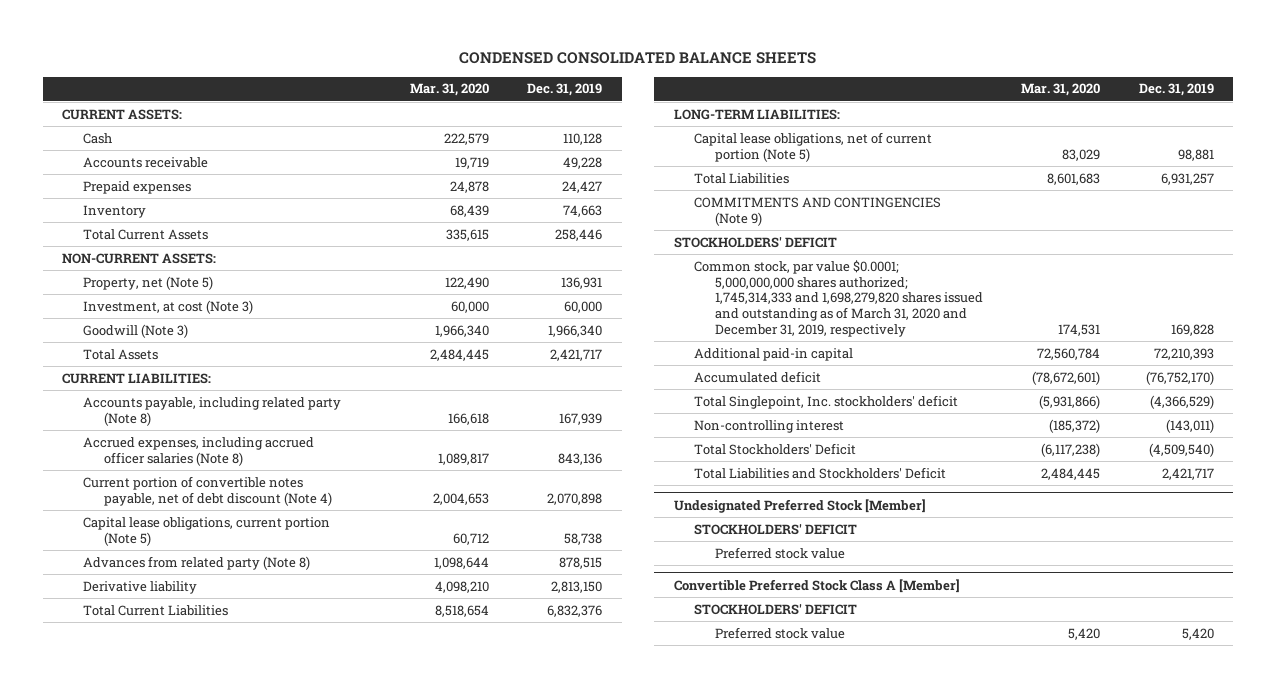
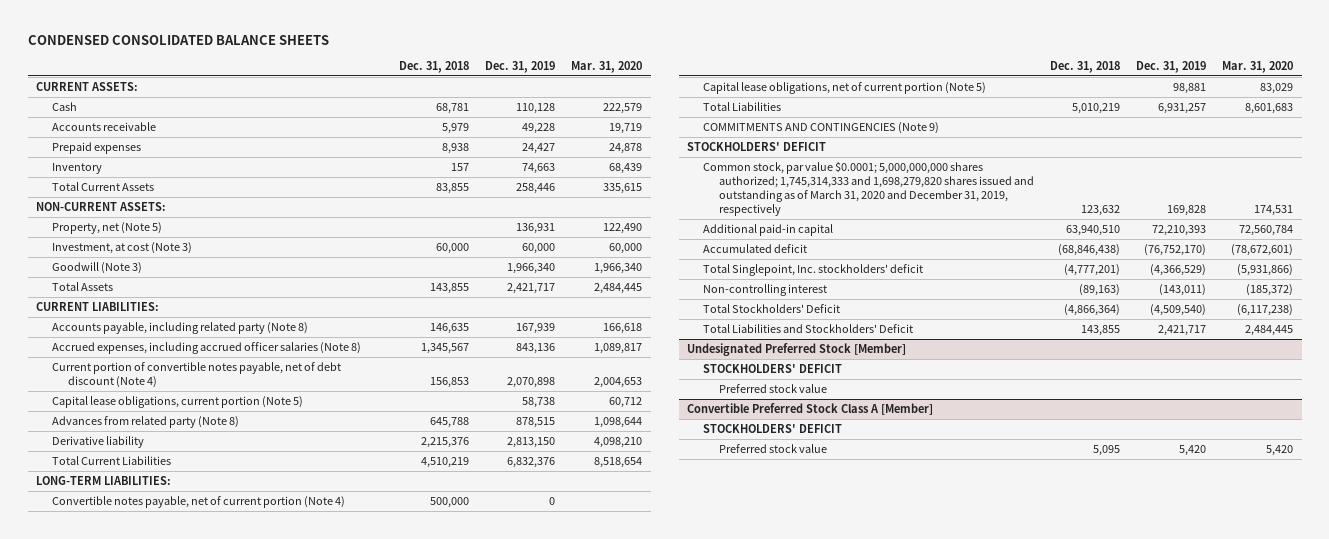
- | Mar. 31, 2020 | Dec. 31, 2019
+ | Dec. 31, 2018 | Dec. 31, 2019 | Mar. 31, 2020
+ Convertible notes payable, net of current portion (Note 4) | 500,000 | 0 |

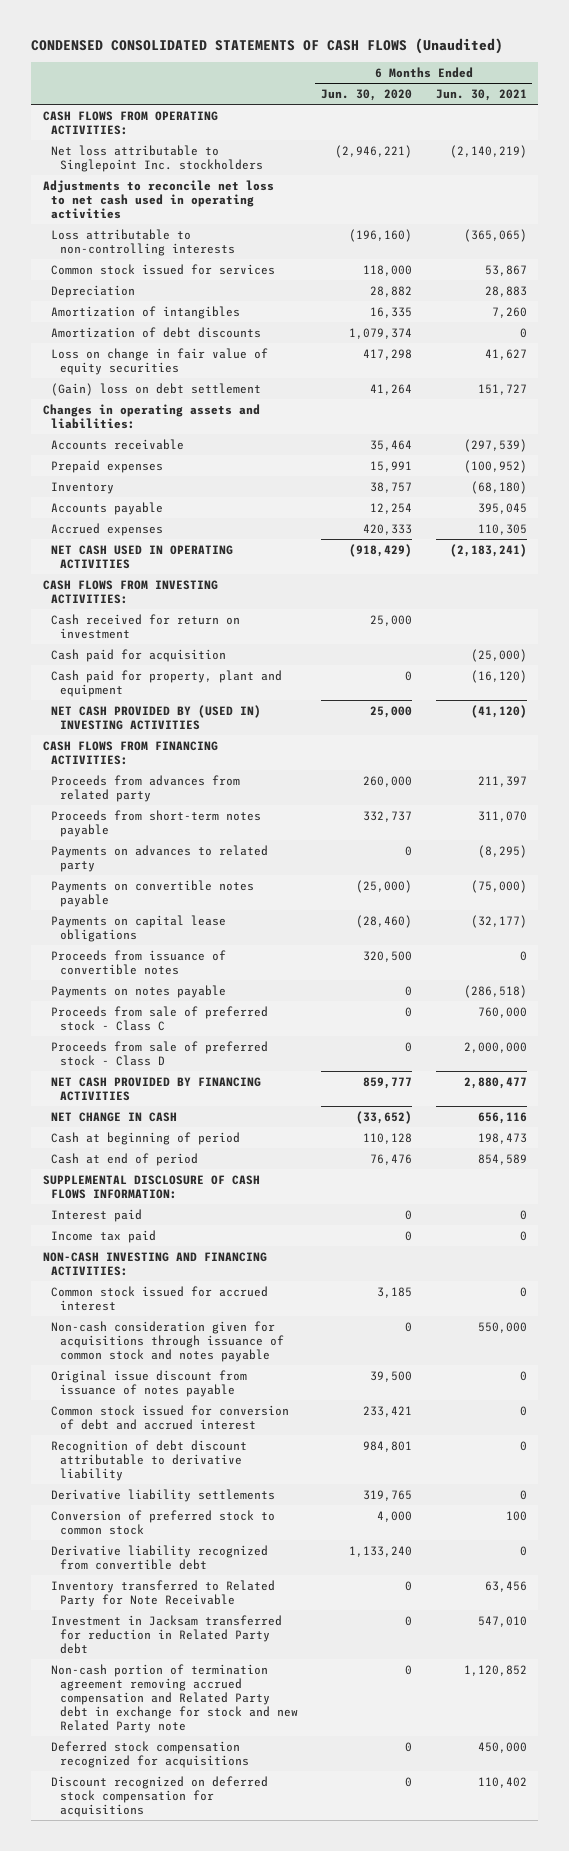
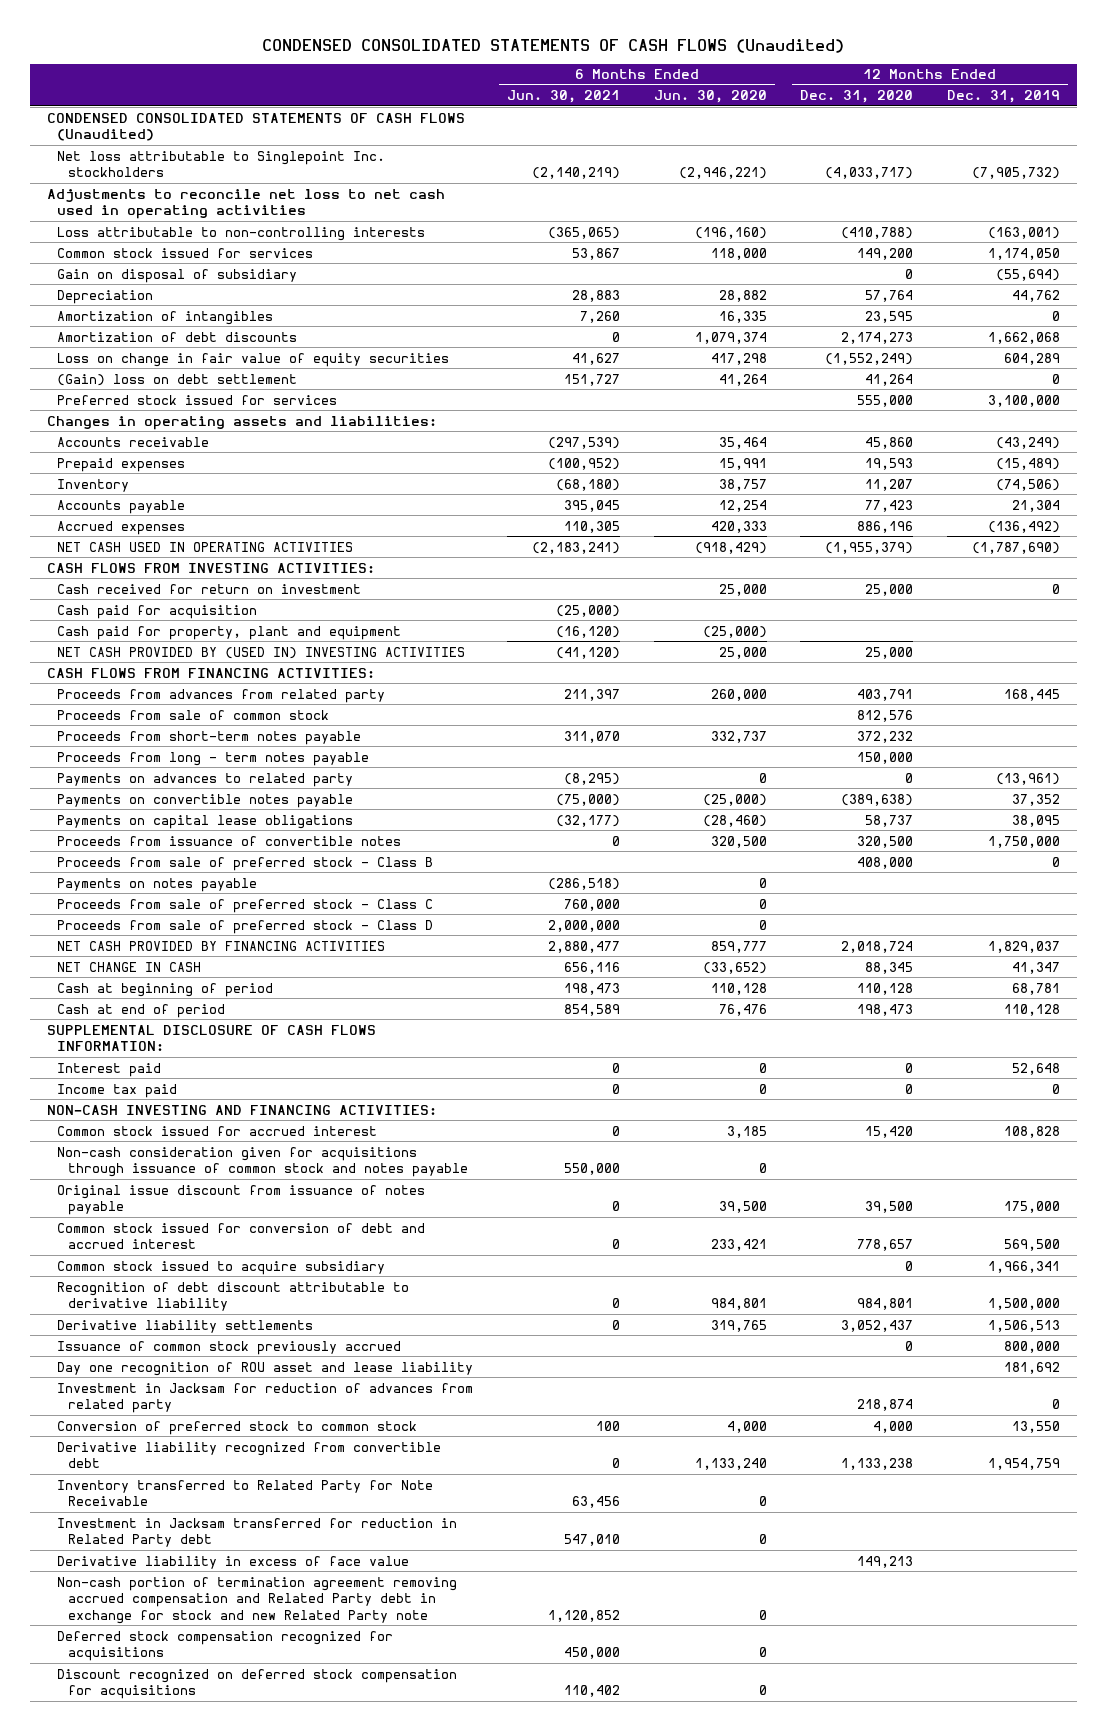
- | 6 Months Ended Jun. 30, 2020 | 6 Months Ended Jun. 30, 2021
+ | 6 Months Ended Jun. 30, 2021 | 6 Months Ended Jun. 30, 2020 | 12 Months Ended Dec. 31, 2020 | 12 Months Ended Dec. 31, 2019
- CASH FLOWS FROM OPERATING ACTIVITIES:
+ CONDENSED CONSOLIDATED STATEMENTS OF CASH FLOWS (Unaudited)
+ Gain on disposal of subsidiary | | | 0 | (55,694)
+ Preferred stock issued for services | | | 555,000 | 3,100,000
- Cash paid for property, plant and equipment | 0 | (16,120)
+ Cash paid for property, plant and equipment | (16,120) | (25,000) | |
+ Proceeds from sale of common stock | | | 812,576 |
+ Proceeds from long - term notes payable | | | 150,000 |
+ Proceeds from sale of preferred stock - Class B | | | 408,000 | 0
+ Common stock issued to acquire subsidiary | | | 0 | 1,966,341
+ Issuance of common stock previously accrued | | | 0 | 800,000
+ Day one recognition of ROU asset and lease liability | | | | 181,692
+ Investment in Jacksam for reduction of advances from related party | | | 218,874 | 0
+ Derivative liability in excess of face value | | | 149,213 |

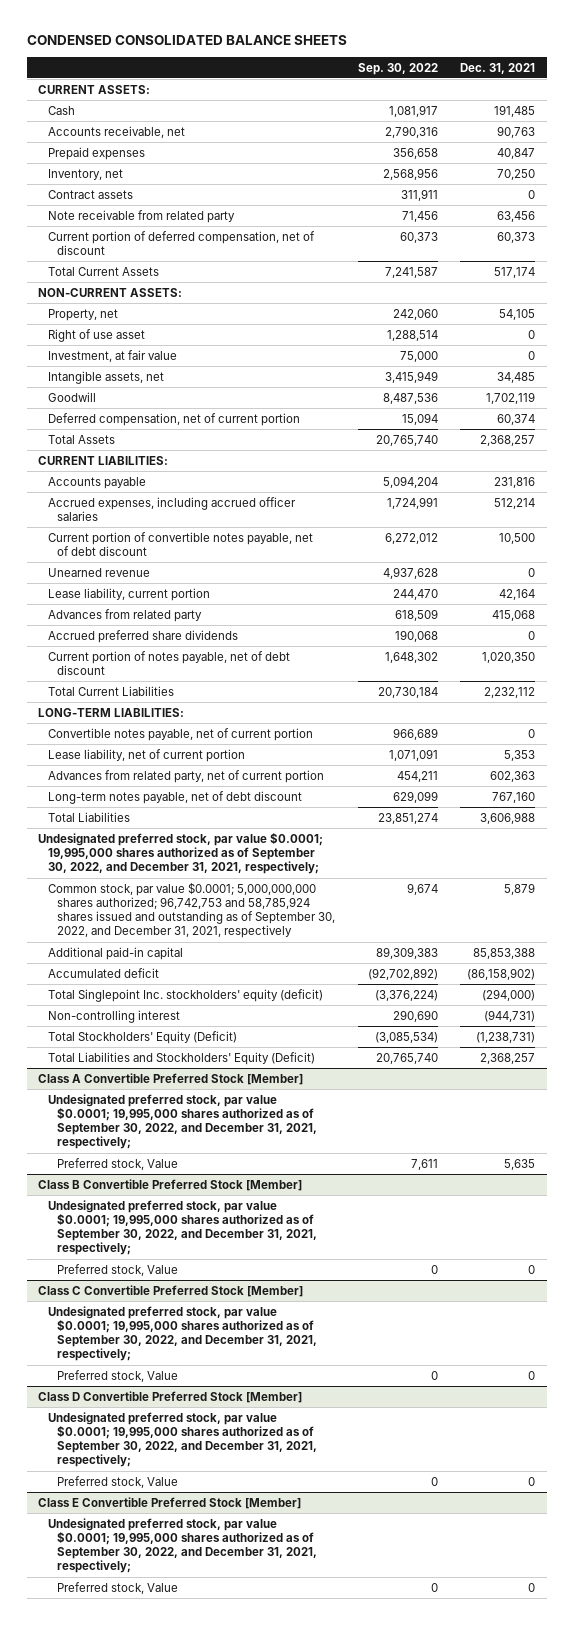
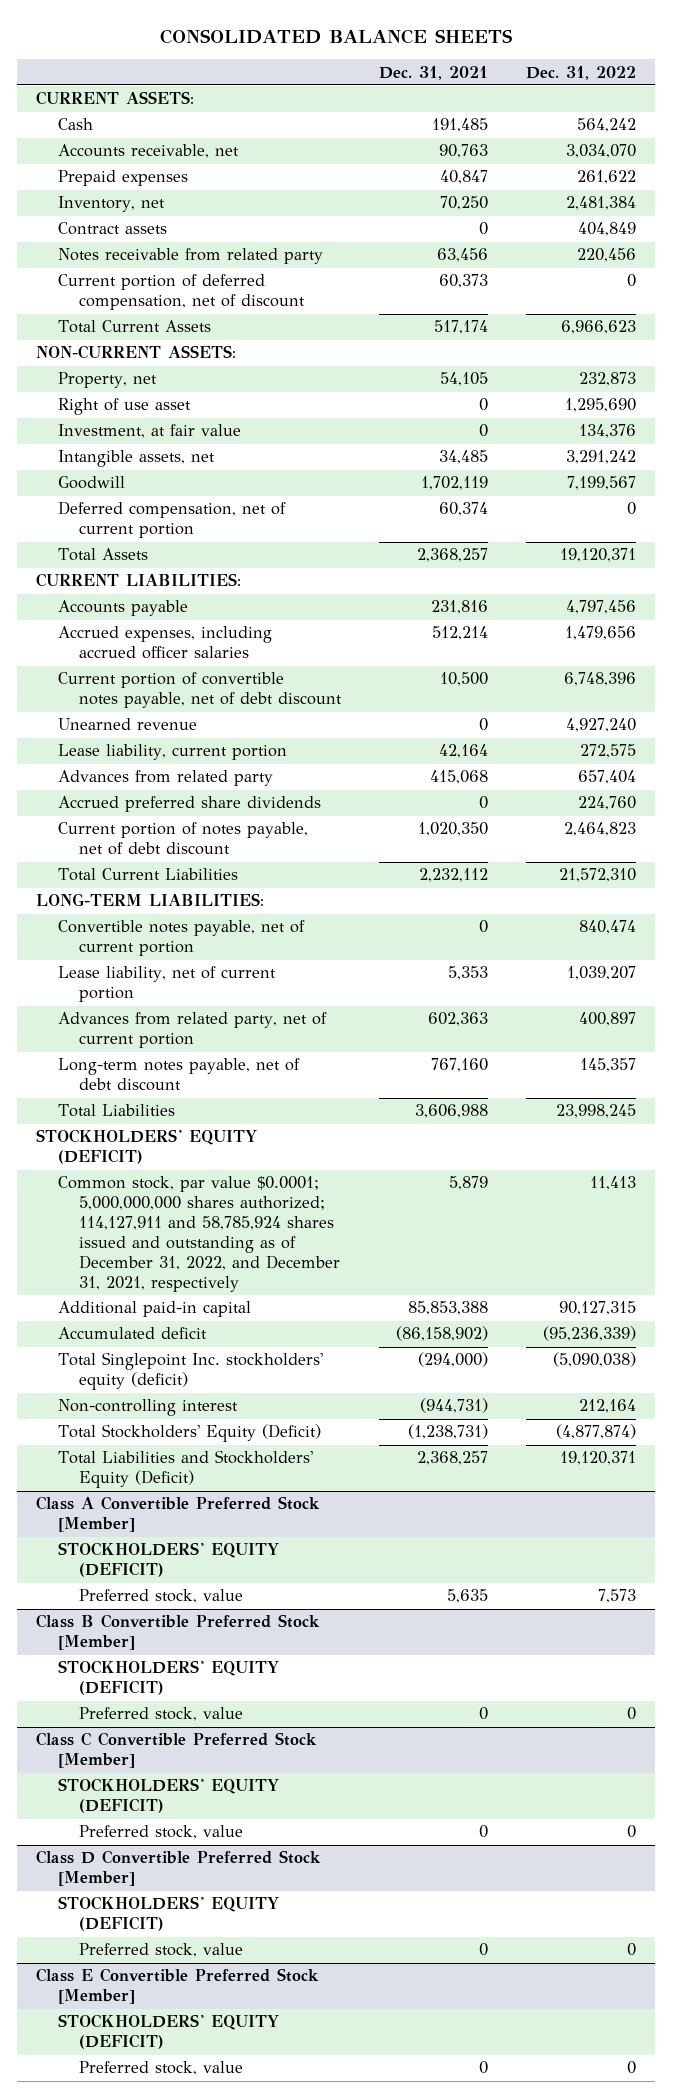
- CONDENSED CONSOLIDATED BALANCE SHEETS
+ CONSOLIDATED BALANCE SHEETS
- | Sep. 30, 2022 | Dec. 31, 2021
+ | Dec. 31, 2021 | Dec. 31, 2022
- Note receivable from related party | 71,456 | 63,456
+ Notes receivable from related party | 63,456 | 220,456
- Undesignated preferred stock, par value $0.0001; 19,995,000 shares authorized as of September 30, 2022, and December 31, 2021, respectively;
- Common stock, par value $0.0001; 5,000,000,000 shares authorized; 96,742,753 and 58,785,924 shares issued and outstanding as of September 30, 2022, and December 31, 2021, respectively | 9,674 | 5,879
+ STOCKHOLDERS' EQUITY (DEFICIT)
+ Common stock, par value $0.0001; 5,000,000,000 shares authorized; 114,127,911 and 58,785,924 shares issued and outstanding as of December 31, 2022, and December 31, 2021, respectively | 5,879 | 11,413
@ Class A Convertible Preferred Stock [Member]
- Undesignated preferred stock, par value $0.0001; 19,995,000 shares authorized as of September 30, 2022, and December 31, 2021, respectively;
- Preferred stock, Value | 7,611 | 5,635
+ STOCKHOLDERS' EQUITY (DEFICIT)
+ Preferred stock, value | 5,635 | 7,573
@ Class B Convertible Preferred Stock [Member]
- Undesignated preferred stock, par value $0.0001; 19,995,000 shares authorized as of September 30, 2022, and December 31, 2021, respectively;
- Preferred stock, Value | 0 | 0
+ STOCKHOLDERS' EQUITY (DEFICIT)
+ Preferred stock, value | 0 | 0
@ Class C Convertible Preferred Stock [Member]
- Undesignated preferred stock, par value $0.0001; 19,995,000 shares authorized as of September 30, 2022, and December 31, 2021, respectively;
- Preferred stock, Value | 0 | 0
+ STOCKHOLDERS' EQUITY (DEFICIT)
+ Preferred stock, value | 0 | 0
@ Class D Convertible Preferred Stock [Member]
- Undesignated preferred stock, par value $0.0001; 19,995,000 shares authorized as of September 30, 2022, and December 31, 2021, respectively;
- Preferred stock, Value | 0 | 0
+ STOCKHOLDERS' EQUITY (DEFICIT)
+ Preferred stock, value | 0 | 0
@ Class E Convertible Preferred Stock [Member]
- Undesignated preferred stock, par value $0.0001; 19,995,000 shares authorized as of September 30, 2022, and December 31, 2021, respectively;
- Preferred stock, Value | 0 | 0
+ STOCKHOLDERS' EQUITY (DEFICIT)
+ Preferred stock, value | 0 | 0

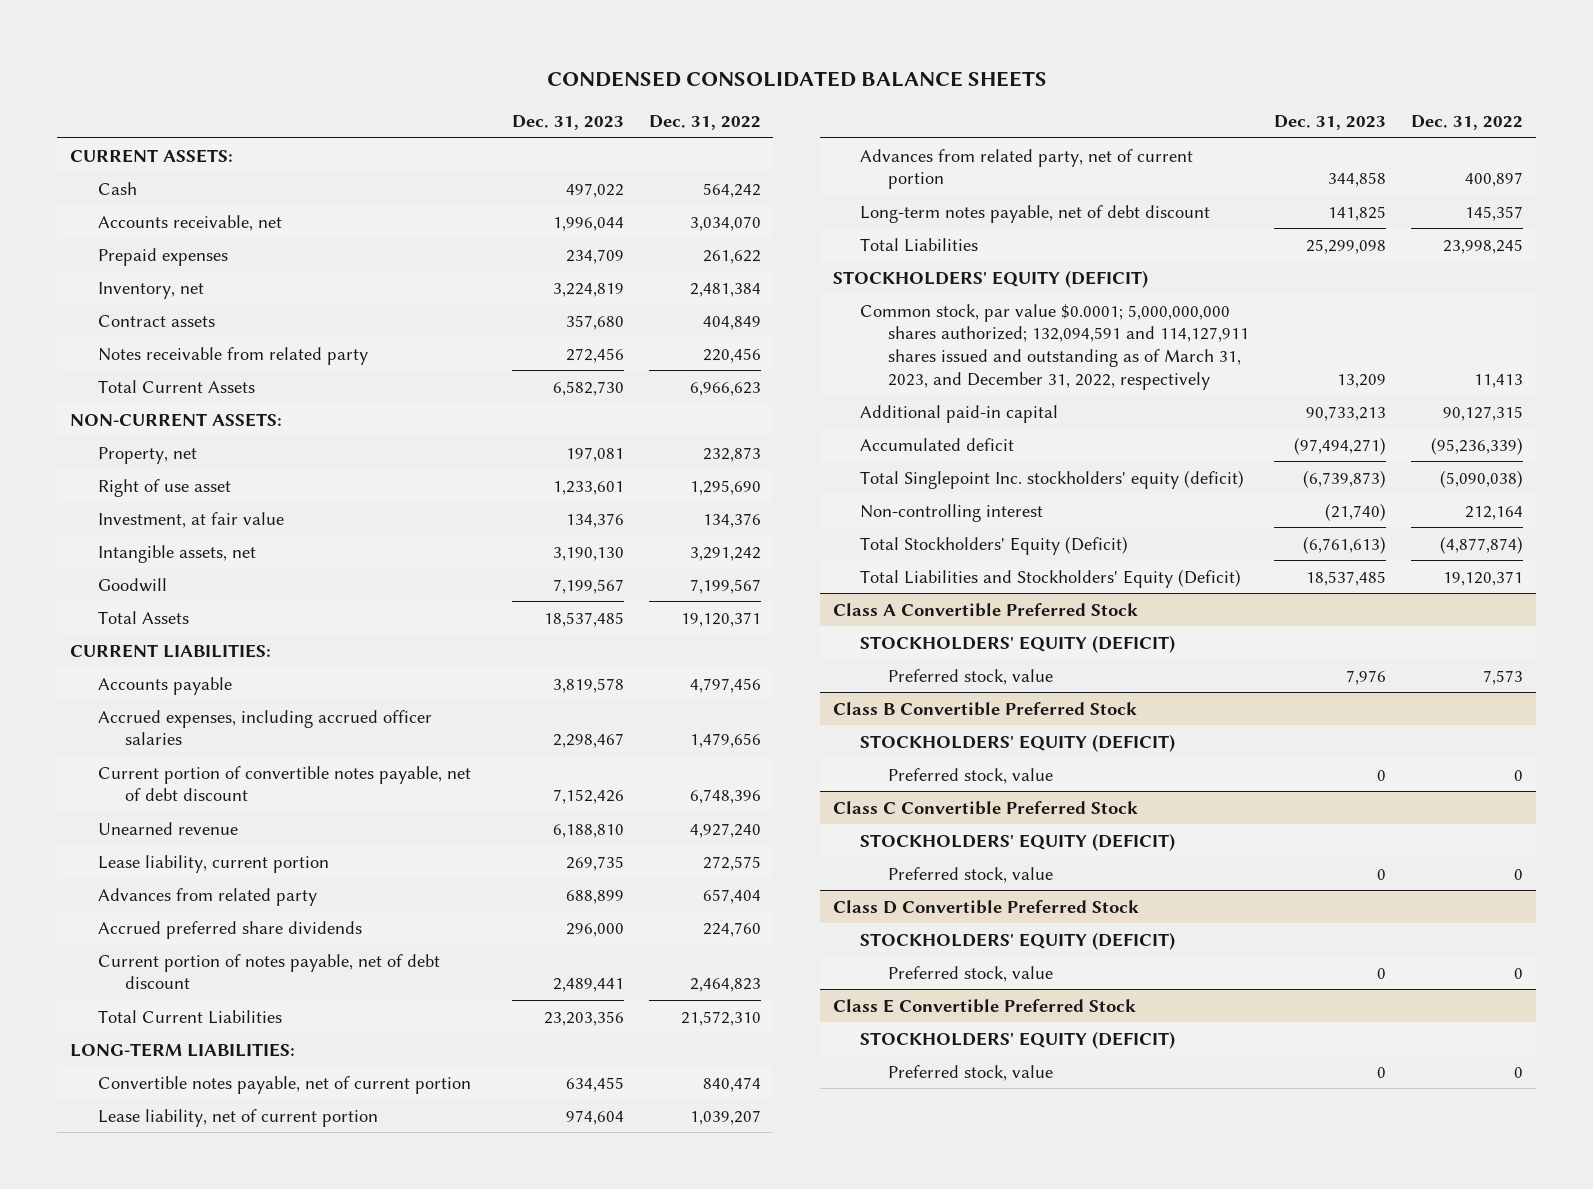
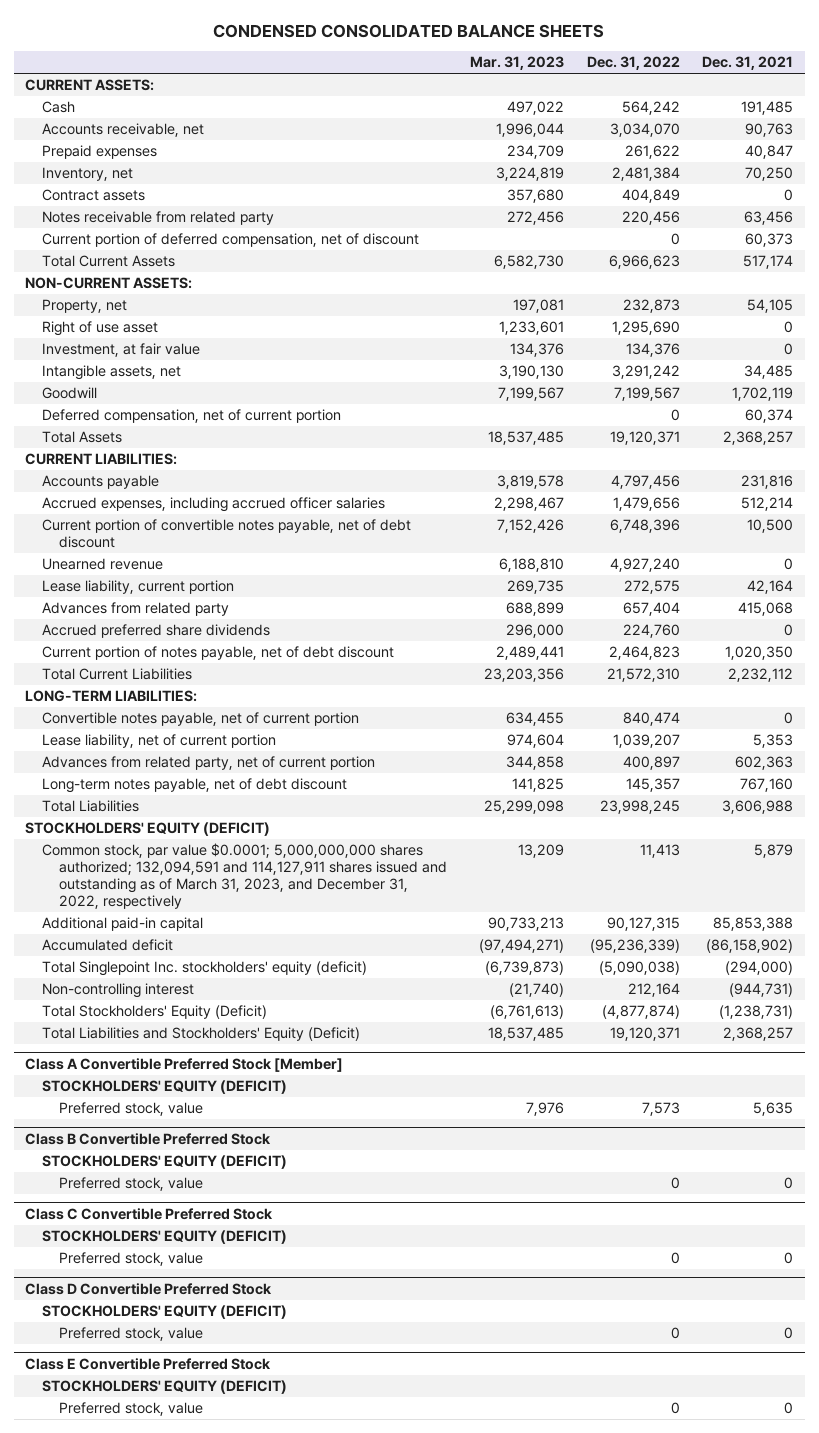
- | Dec. 31, 2023 | Dec. 31, 2022
+ | Mar. 31, 2023 | Dec. 31, 2022 | Dec. 31, 2021
+ Current portion of deferred compensation, net of discount | | 0 | 60,373
+ Deferred compensation, net of current portion | | 0 | 60,374
- Class A Convertible Preferred Stock
+ Class A Convertible Preferred Stock [Member]

